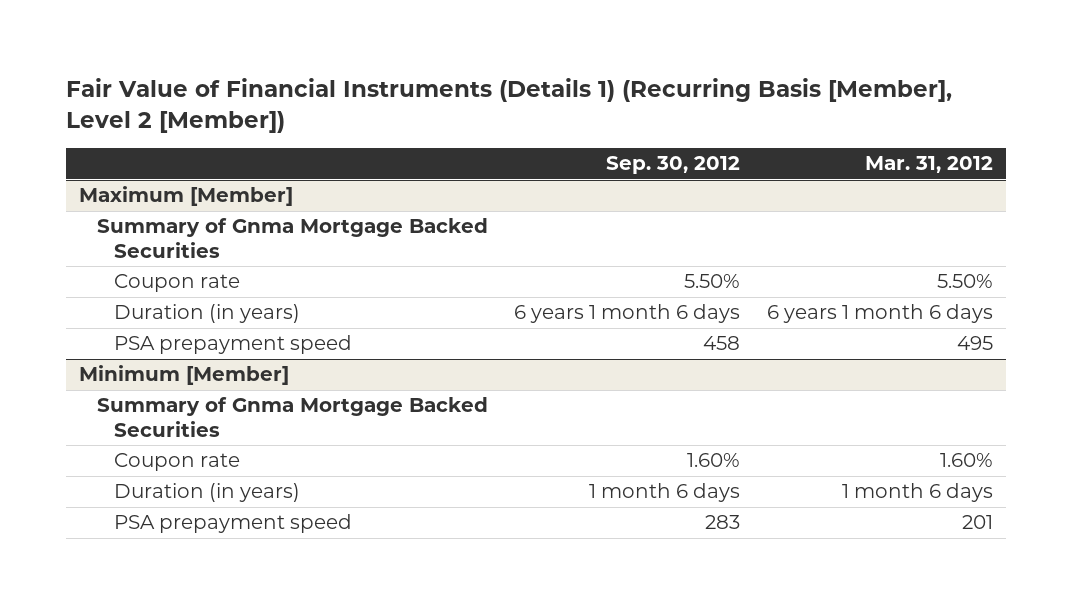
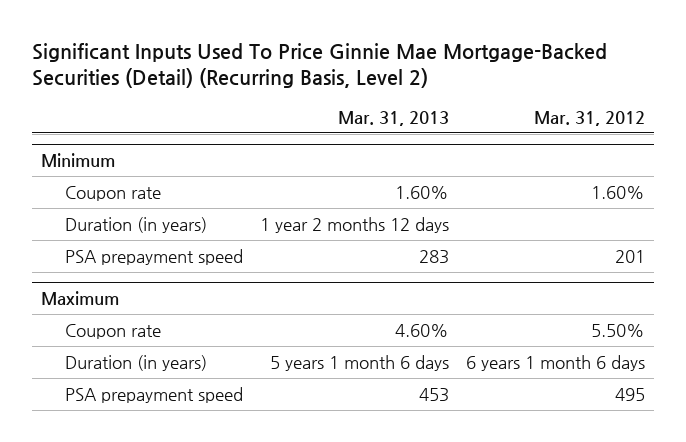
- Fair Value of Financial Instruments (Details 1) (Recurring Basis [Member], Level 2 [Member])
+ Significant Inputs Used To Price Ginnie Mae Mortgage-Backed Securities (Detail) (Recurring Basis, Level 2)
- | Sep. 30, 2012 | Mar. 31, 2012
+ | Mar. 31, 2013 | Mar. 31, 2012
- Maximum [Member]
- Summary of Gnma Mortgage Backed Securities
+ Minimum
+ Coupon rate | 1.60% | 1.60%
+ Duration (in years) | 1 year 2 months 12 days |
+ PSA prepayment speed | 283 | 201
+ Maximum
- Minimum [Member]
- Summary of Gnma Mortgage Backed Securities
- Coupon rate | 1.60% | 1.60%
- Duration (in years) | 1 month 6 days | 1 month 6 days
- PSA prepayment speed | 283 | 201

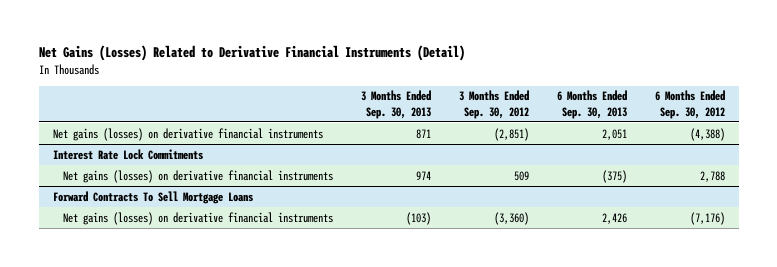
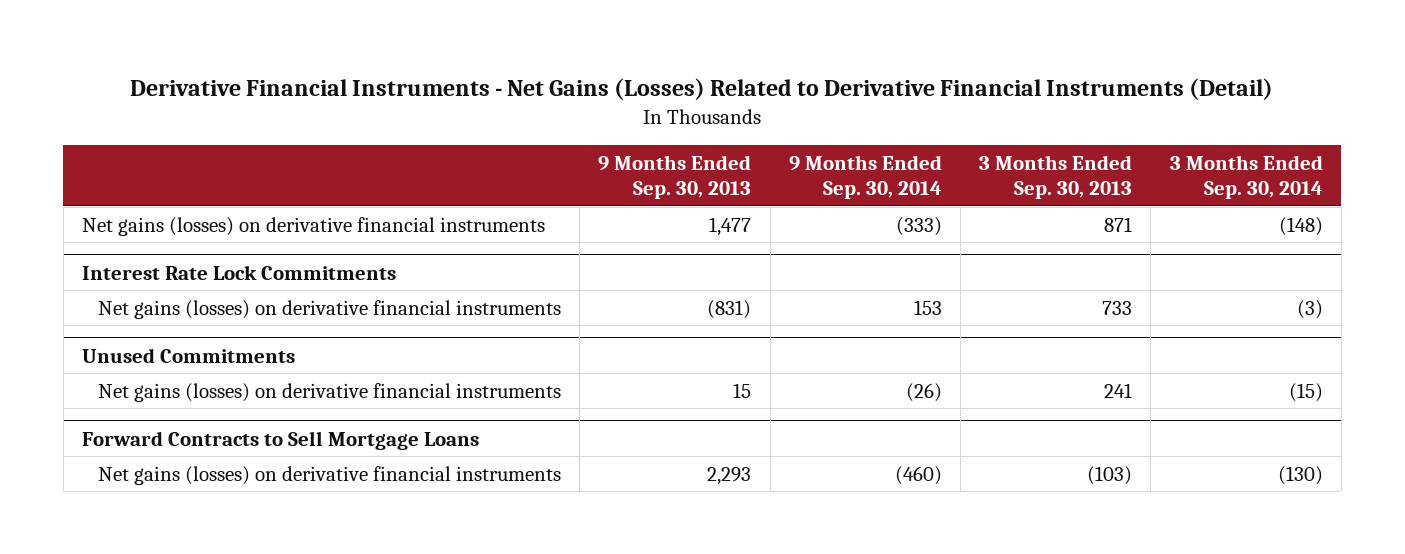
- Net Gains (Losses) Related to Derivative Financial Instruments (Detail)
+ Derivative Financial Instruments - Net Gains (Losses) Related to Derivative Financial Instruments (Detail)
- | 3 Months Ended Sep. 30, 2013 | 3 Months Ended Sep. 30, 2012 | 6 Months Ended Sep. 30, 2013 | 6 Months Ended Sep. 30, 2012
+ | 9 Months Ended Sep. 30, 2013 | 9 Months Ended Sep. 30, 2014 | 3 Months Ended Sep. 30, 2013 | 3 Months Ended Sep. 30, 2014
@ Interest Rate Lock Commitments
- Net gains (losses) on derivative financial instruments | 974 | 509 | (375) | 2,788
- Forward Contracts To Sell Mortgage Loans
@ Interest Rate Lock Commitments
+ Net gains (losses) on derivative financial instruments | (831) | 153 | 733 | (3)
+ Unused Commitments
+ Net gains (losses) on derivative financial instruments | 15 | (26) | 241 | (15)
+ Forward Contracts to Sell Mortgage Loans

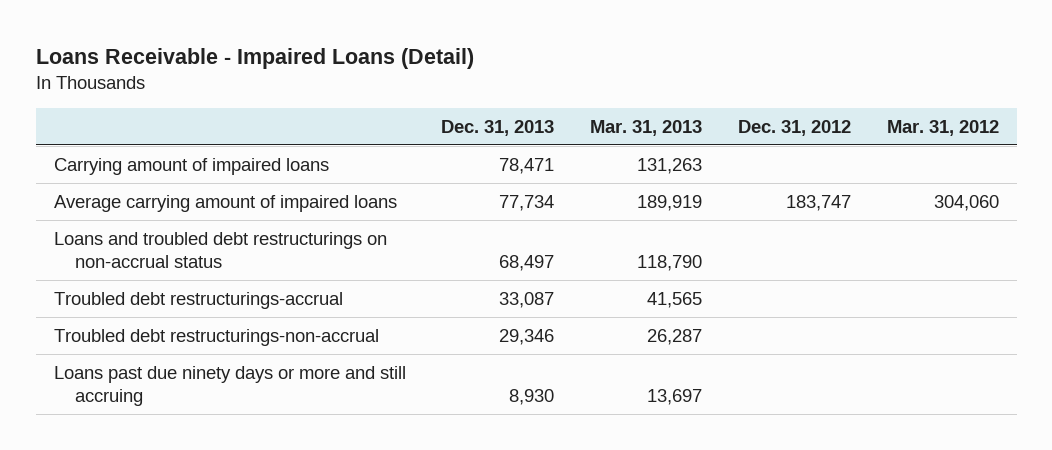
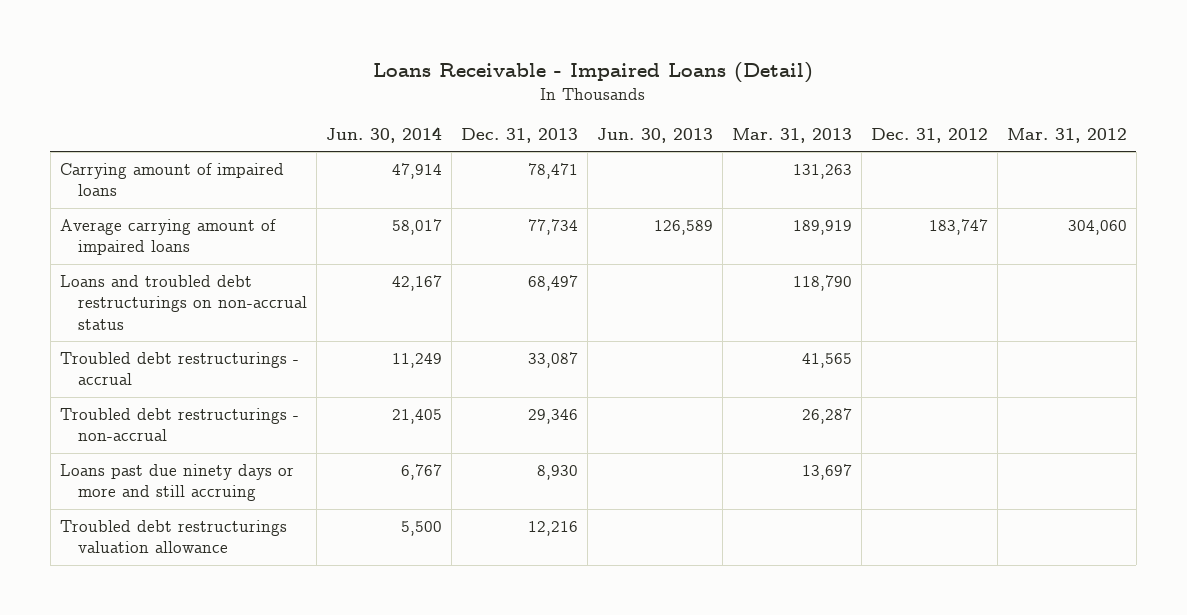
- | Dec. 31, 2013 | Mar. 31, 2013 | Dec. 31, 2012 | Mar. 31, 2012
+ | Jun. 30, 2014 | Dec. 31, 2013 | Jun. 30, 2013 | Mar. 31, 2013 | Dec. 31, 2012 | Mar. 31, 2012
- Troubled debt restructurings-accrual | 33,087 | 41,565 | |
- Troubled debt restructurings-non-accrual | 29,346 | 26,287 | |
+ Troubled debt restructurings - accrual | 11,249 | 33,087 | | 41,565 | |
+ Troubled debt restructurings - non-accrual | 21,405 | 29,346 | | 26,287 | |
+ Troubled debt restructurings valuation allowance | 5,500 | 12,216 | | | |

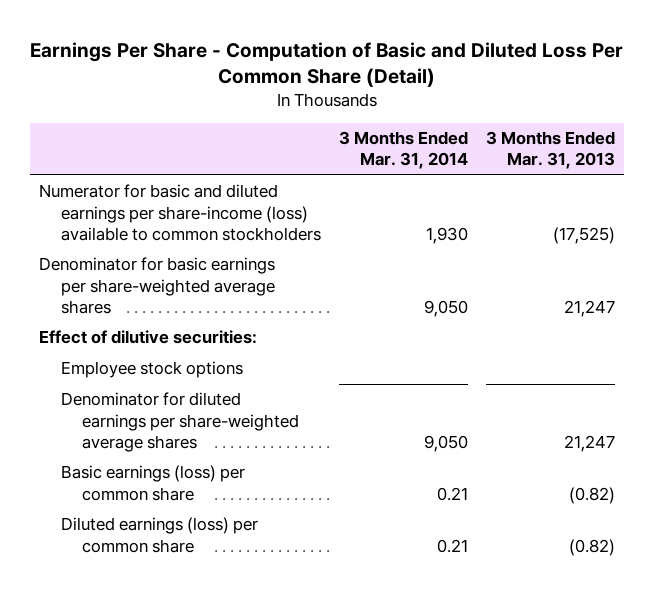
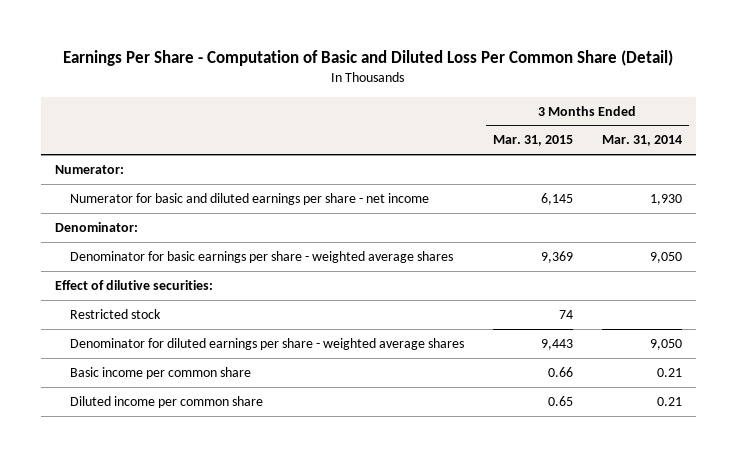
- | 3 Months Ended Mar. 31, 2014 | 3 Months Ended Mar. 31, 2013
+ | 3 Months Ended Mar. 31, 2015 | 3 Months Ended Mar. 31, 2014
- Numerator for basic and diluted earnings per share-income (loss) available to common stockholders | 1,930 | (17,525)
- Denominator for basic earnings per share-weighted average shares | 9,050 | 21,247
+ Numerator:
+ Numerator for basic and diluted earnings per share - net income | 6,145 | 1,930
+ Denominator:
+ Denominator for basic earnings per share - weighted average shares | 9,369 | 9,050
- Employee stock options
- Denominator for diluted earnings per share-weighted average shares | 9,050 | 21,247
- Basic earnings (loss) per common share | 0.21 | (0.82)
- Diluted earnings (loss) per common share | 0.21 | (0.82)
+ Restricted stock | 74 |
+ Denominator for diluted earnings per share - weighted average shares | 9,443 | 9,050
+ Basic income per common share | 0.66 | 0.21
+ Diluted income per common share | 0.65 | 0.21

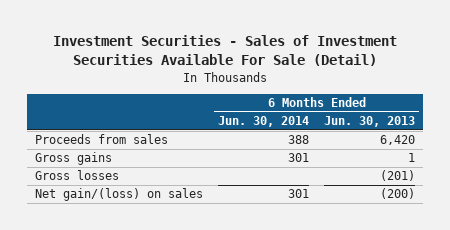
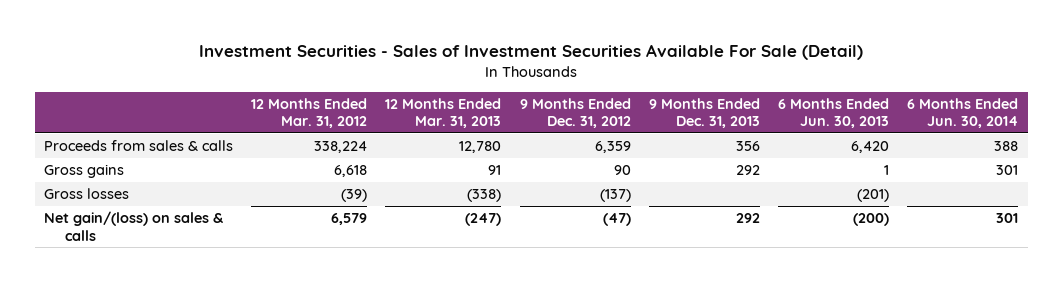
- | 6 Months Ended Jun. 30, 2014 | 6 Months Ended Jun. 30, 2013
+ | 12 Months Ended Mar. 31, 2012 | 12 Months Ended Mar. 31, 2013 | 9 Months Ended Dec. 31, 2012 | 9 Months Ended Dec. 31, 2013 | 6 Months Ended Jun. 30, 2013 | 6 Months Ended Jun. 30, 2014
- Proceeds from sales | 388 | 6,420
+ Proceeds from sales & calls | 338,224 | 12,780 | 6,359 | 356 | 6,420 | 388
- Net gain/(loss) on sales | 301 | (200)
+ Net gain/(loss) on sales & calls | 6,579 | (247) | (47) | 292 | (200) | 301

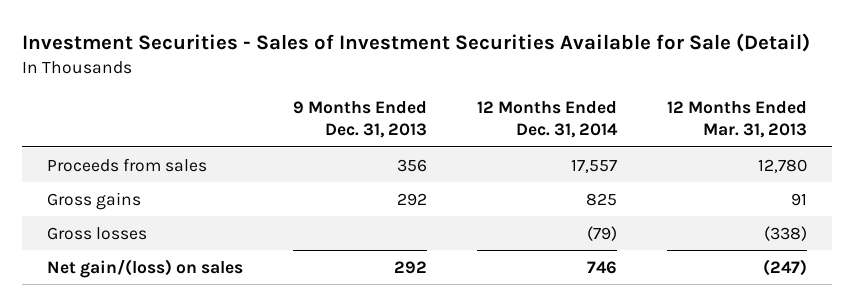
- Investment Securities - Sales of Investment Securities Available For Sale (Detail)
+ Investment Securities - Sales of Investment Securities Available for Sale (Detail)
- | 12 Months Ended Mar. 31, 2012 | 12 Months Ended Mar. 31, 2013 | 9 Months Ended Dec. 31, 2012 | 9 Months Ended Dec. 31, 2013 | 6 Months Ended Jun. 30, 2013 | 6 Months Ended Jun. 30, 2014
+ | 9 Months Ended Dec. 31, 2013 | 12 Months Ended Dec. 31, 2014 | 12 Months Ended Mar. 31, 2013
- Proceeds from sales & calls | 338,224 | 12,780 | 6,359 | 356 | 6,420 | 388
+ Proceeds from sales | 356 | 17,557 | 12,780
- Net gain/(loss) on sales & calls | 6,579 | (247) | (47) | 292 | (200) | 301
+ Net gain/(loss) on sales | 292 | 746 | (247)

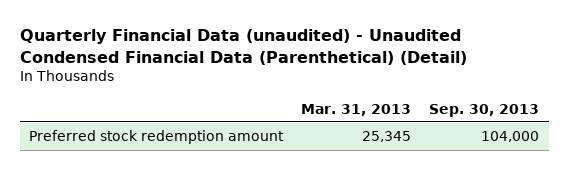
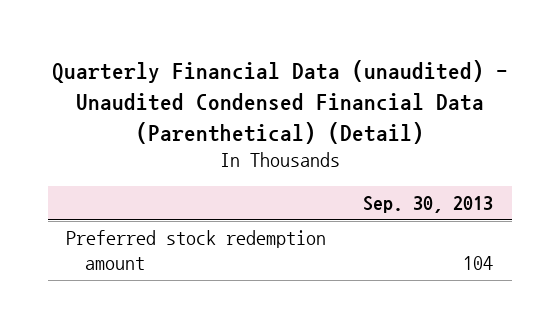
- | Mar. 31, 2013 | Sep. 30, 2013
+ | Sep. 30, 2013
- Preferred stock redemption amount | 25,345 | 104,000
+ Preferred stock redemption amount | 104

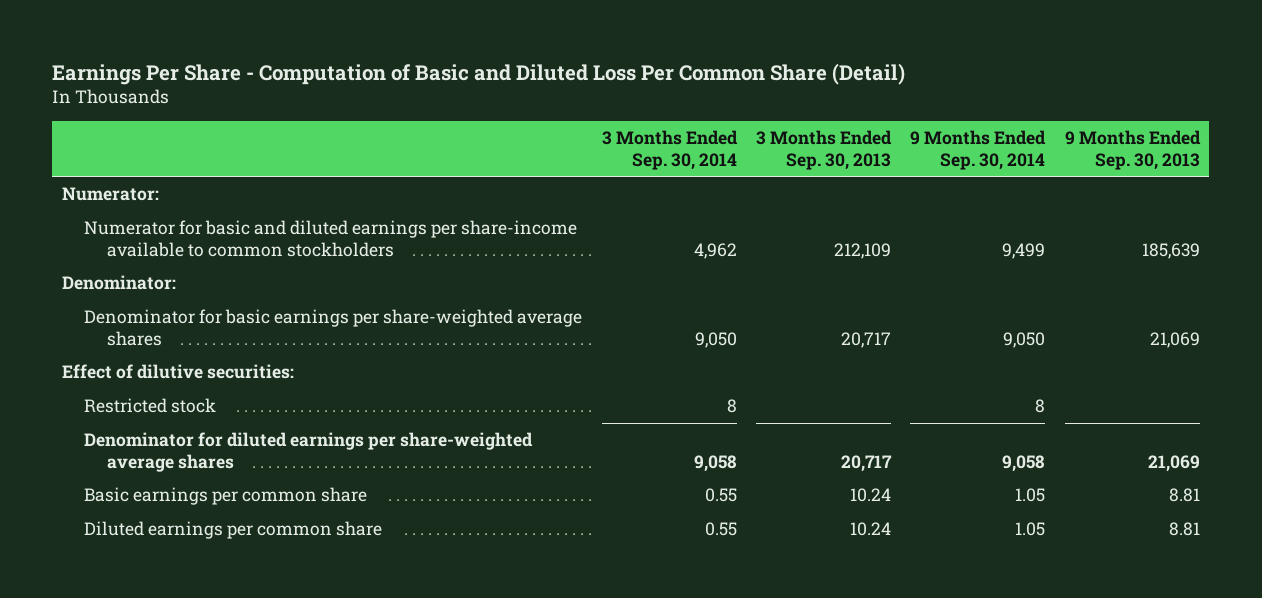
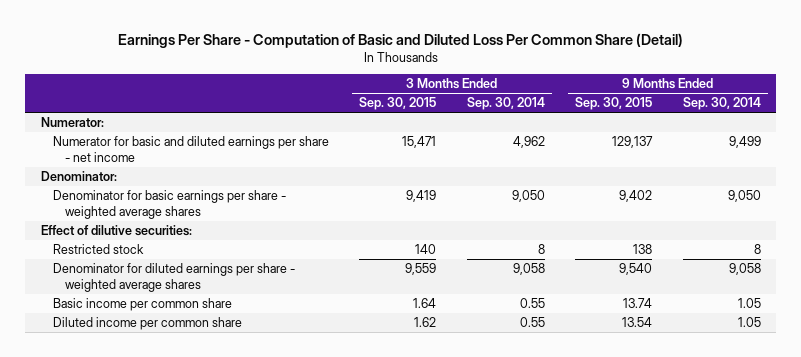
- | 3 Months Ended Sep. 30, 2014 | 3 Months Ended Sep. 30, 2013 | 9 Months Ended Sep. 30, 2014 | 9 Months Ended Sep. 30, 2013
+ | 3 Months Ended Sep. 30, 2015 | 3 Months Ended Sep. 30, 2014 | 9 Months Ended Sep. 30, 2015 | 9 Months Ended Sep. 30, 2014
- Numerator for basic and diluted earnings per share-income available to common stockholders | 4,962 | 212,109 | 9,499 | 185,639
+ Numerator for basic and diluted earnings per share - net income | 15,471 | 4,962 | 129,137 | 9,499
- Denominator for basic earnings per share-weighted average shares | 9,050 | 20,717 | 9,050 | 21,069
+ Denominator for basic earnings per share - weighted average shares | 9,419 | 9,050 | 9,402 | 9,050
- Denominator for diluted earnings per share-weighted average shares | 9,058 | 20,717 | 9,058 | 21,069
- Basic earnings per common share | 0.55 | 10.24 | 1.05 | 8.81
- Diluted earnings per common share | 0.55 | 10.24 | 1.05 | 8.81
+ Denominator for diluted earnings per share - weighted average shares | 9,559 | 9,058 | 9,540 | 9,058
+ Basic income per common share | 1.64 | 0.55 | 13.74 | 1.05
+ Diluted income per common share | 1.62 | 0.55 | 13.54 | 1.05

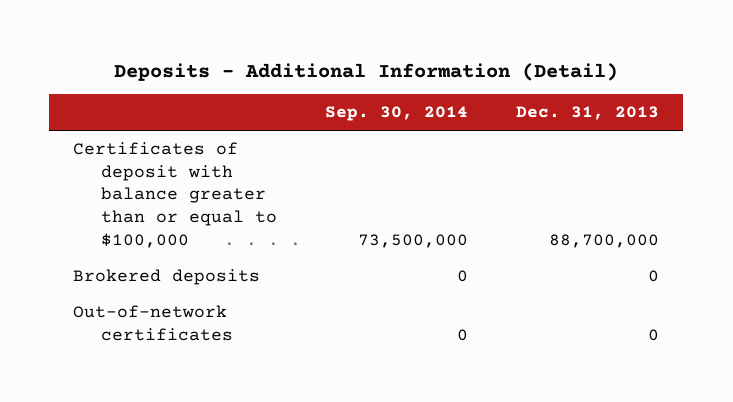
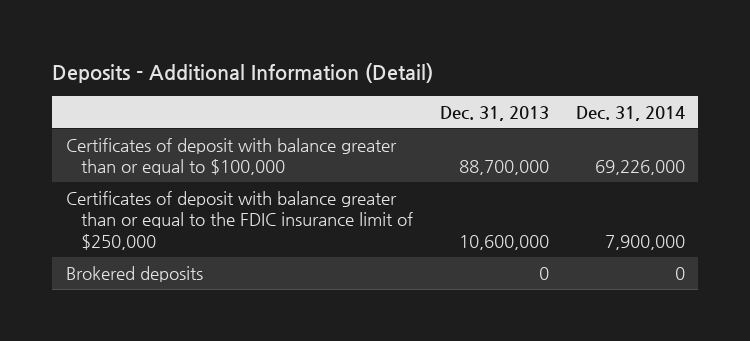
- | Sep. 30, 2014 | Dec. 31, 2013
+ | Dec. 31, 2013 | Dec. 31, 2014
+ Certificates of deposit with balance greater than or equal to the FDIC insurance limit of $250,000 | 10,600,000 | 7,900,000
- Out-of-network certificates | 0 | 0

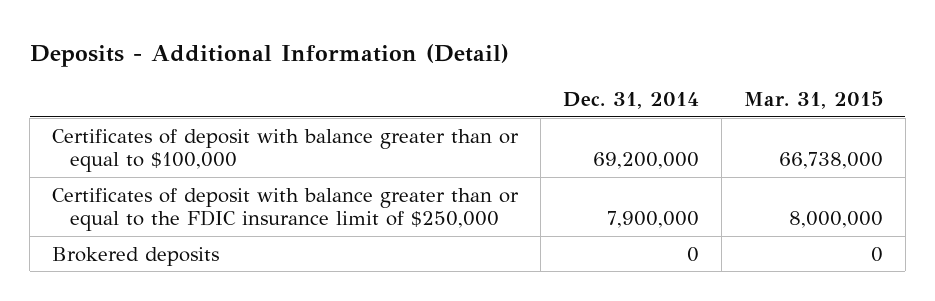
- | Dec. 31, 2013 | Dec. 31, 2014
+ | Dec. 31, 2014 | Mar. 31, 2015
- Certificates of deposit with balance greater than or equal to $100,000 | 88,700,000 | 69,226,000
+ Certificates of deposit with balance greater than or equal to $100,000 | 69,200,000 | 66,738,000

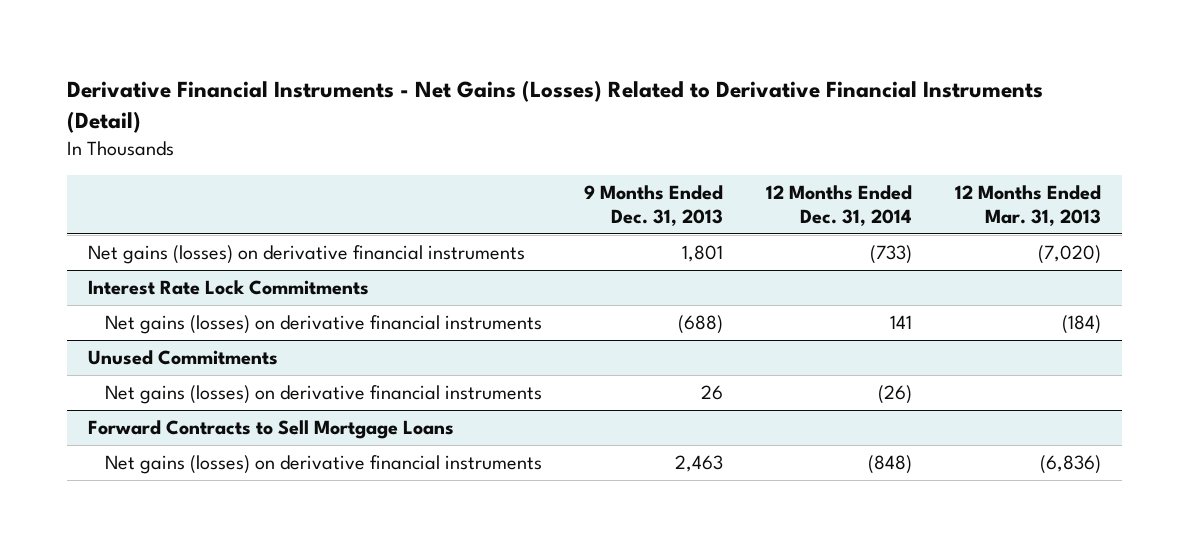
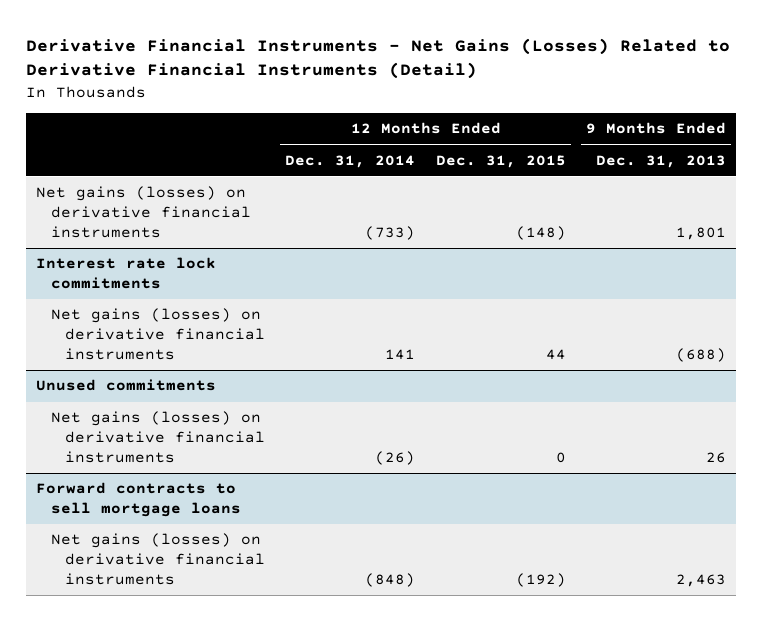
- | 9 Months Ended Dec. 31, 2013 | 12 Months Ended Dec. 31, 2014 | 12 Months Ended Mar. 31, 2013
+ | 12 Months Ended Dec. 31, 2014 | 12 Months Ended Dec. 31, 2015 | 9 Months Ended Dec. 31, 2013
- Interest Rate Lock Commitments
+ Interest rate lock commitments
- Unused Commitments
+ Unused commitments
- Forward Contracts to Sell Mortgage Loans
+ Forward contracts to sell mortgage loans

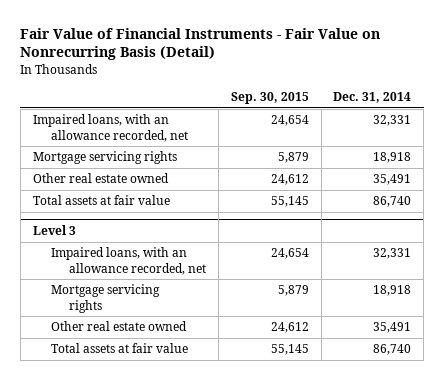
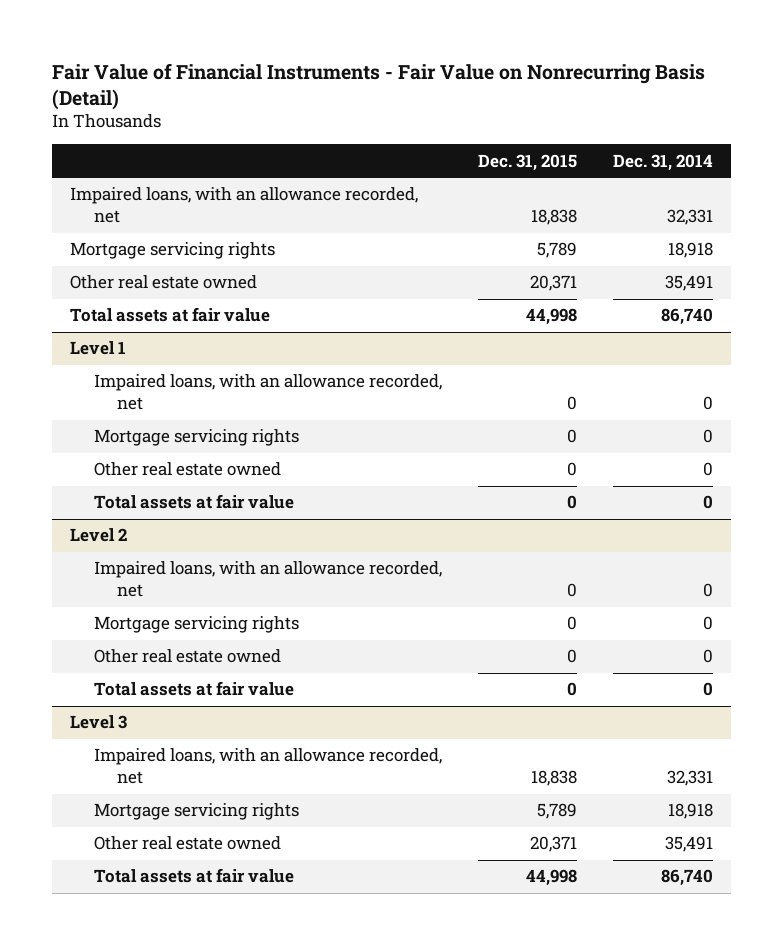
- | Sep. 30, 2015 | Dec. 31, 2014
+ | Dec. 31, 2015 | Dec. 31, 2014
+ Level 1
+ Impaired loans, with an allowance recorded, net | 0 | 0
+ Mortgage servicing rights | 0 | 0
+ Other real estate owned | 0 | 0
+ Total assets at fair value | 0 | 0
+ Level 2
+ Impaired loans, with an allowance recorded, net | 0 | 0
+ Mortgage servicing rights | 0 | 0
+ Other real estate owned | 0 | 0
+ Total assets at fair value | 0 | 0

